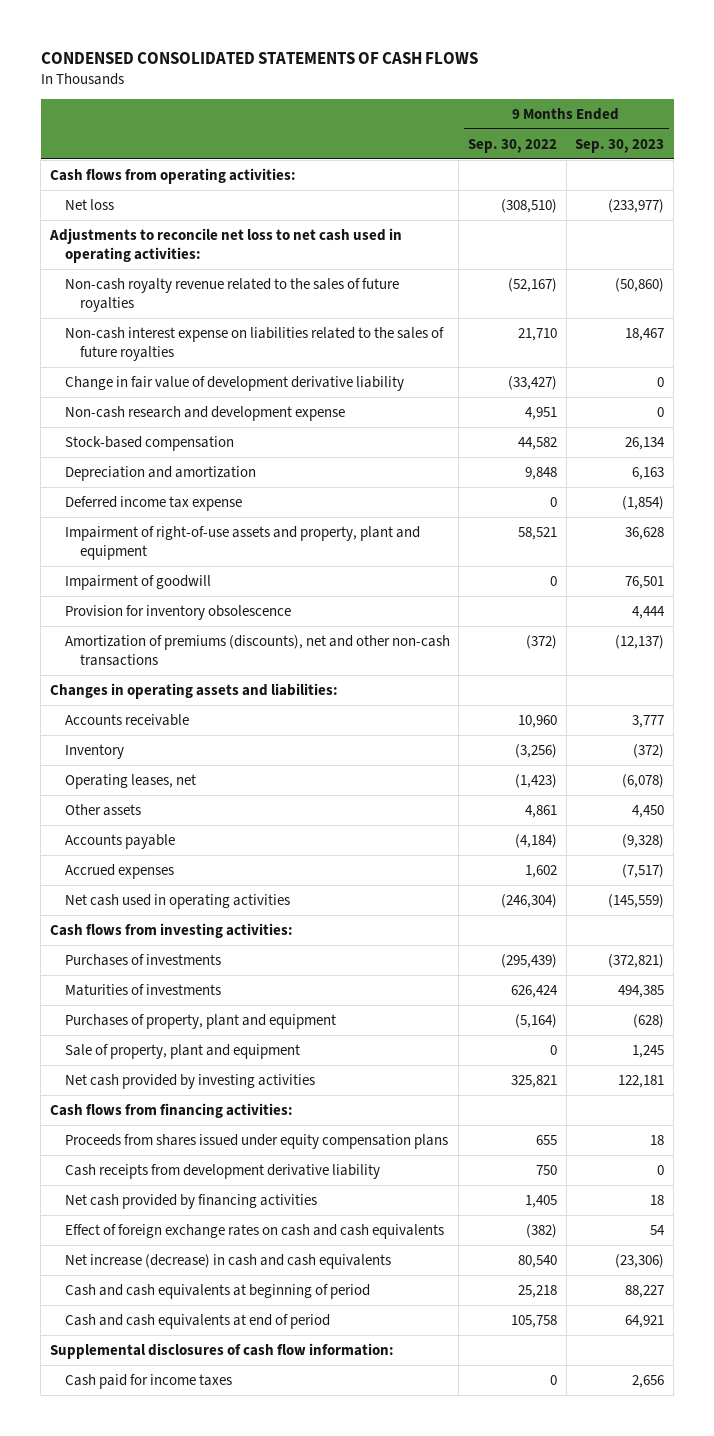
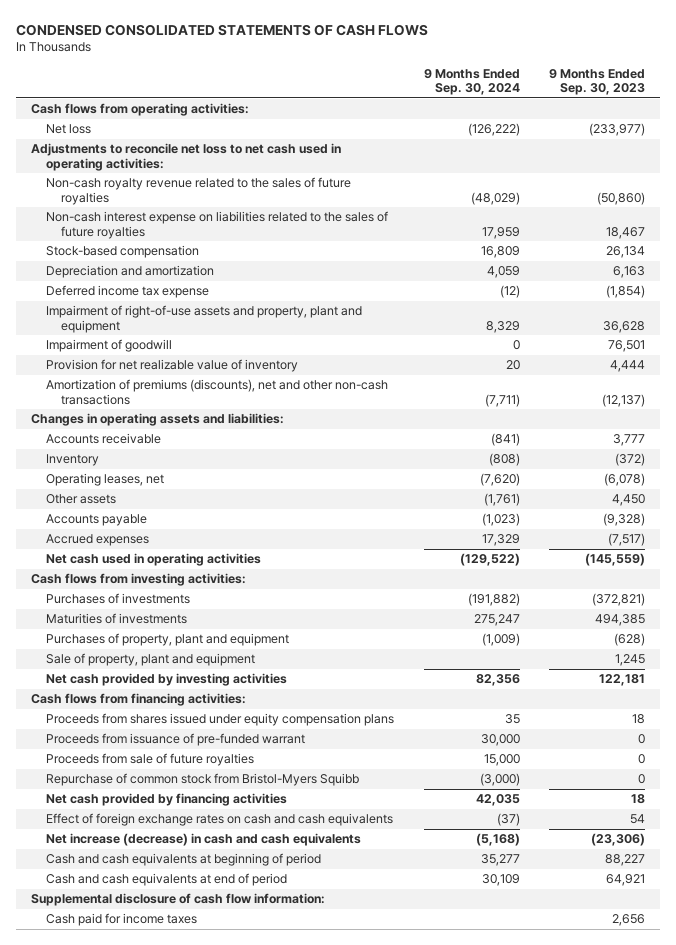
- | 9 Months Ended Sep. 30, 2022 | 9 Months Ended Sep. 30, 2023
+ | 9 Months Ended Sep. 30, 2024 | 9 Months Ended Sep. 30, 2023
- Change in fair value of development derivative liability | (33,427) | 0
- Non-cash research and development expense | 4,951 | 0
- Provision for inventory obsolescence | | 4,444
+ Provision for net realizable value of inventory | 20 | 4,444
- Cash receipts from development derivative liability | 750 | 0
+ Proceeds from issuance of pre-funded warrant | 30,000 | 0
+ Proceeds from sale of future royalties | 15,000 | 0
+ Repurchase of common stock from Bristol-Myers Squibb | (3,000) | 0
- Supplemental disclosures of cash flow information:
+ Supplemental disclosure of cash flow information:

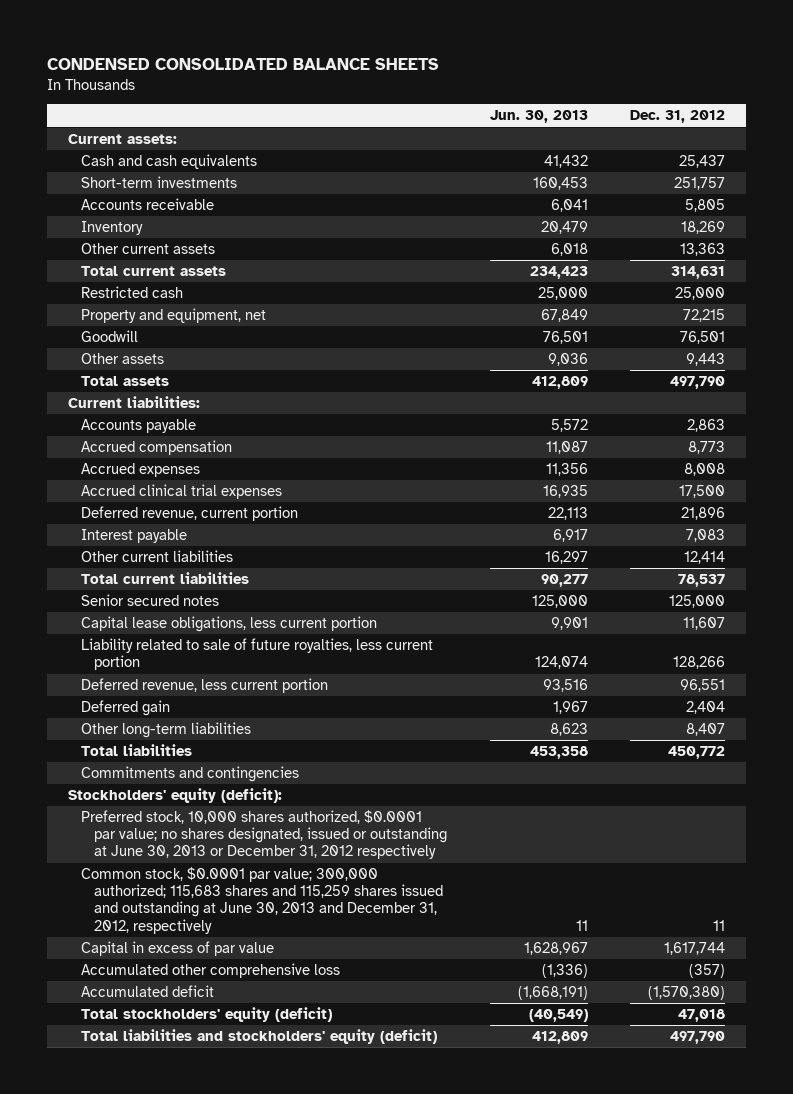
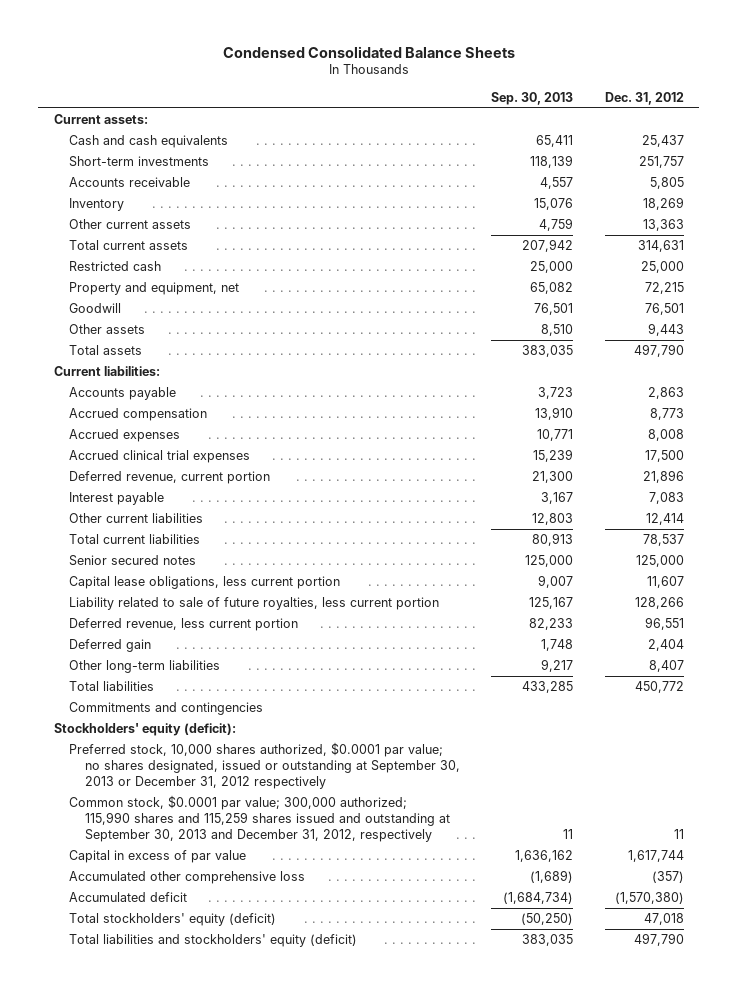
- CONDENSED CONSOLIDATED BALANCE SHEETS
+ Condensed Consolidated Balance Sheets
- | Jun. 30, 2013 | Dec. 31, 2012
+ | Sep. 30, 2013 | Dec. 31, 2012
- Preferred stock, 10,000 shares authorized, $0.0001 par value; no shares designated, issued or outstanding at June 30, 2013 or December 31, 2012 respectively
- Common stock, $0.0001 par value; 300,000 authorized; 115,683 shares and 115,259 shares issued and outstanding at June 30, 2013 and December 31, 2012, respectively | 11 | 11
+ Preferred stock, 10,000 shares authorized, $0.0001 par value; no shares designated, issued or outstanding at September 30, 2013 or December 31, 2012 respectively
+ Common stock, $0.0001 par value; 300,000 authorized; 115,990 shares and 115,259 shares issued and outstanding at September 30, 2013 and December 31, 2012, respectively | 11 | 11

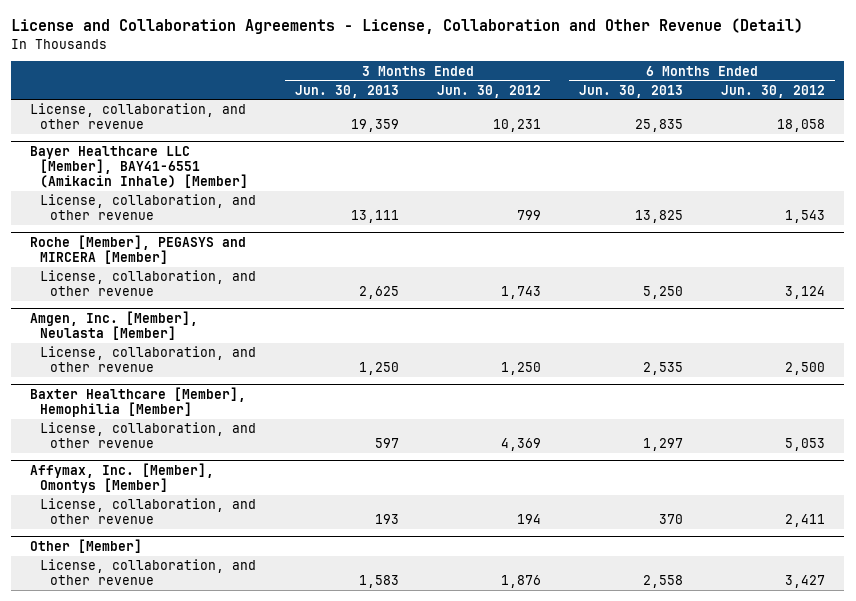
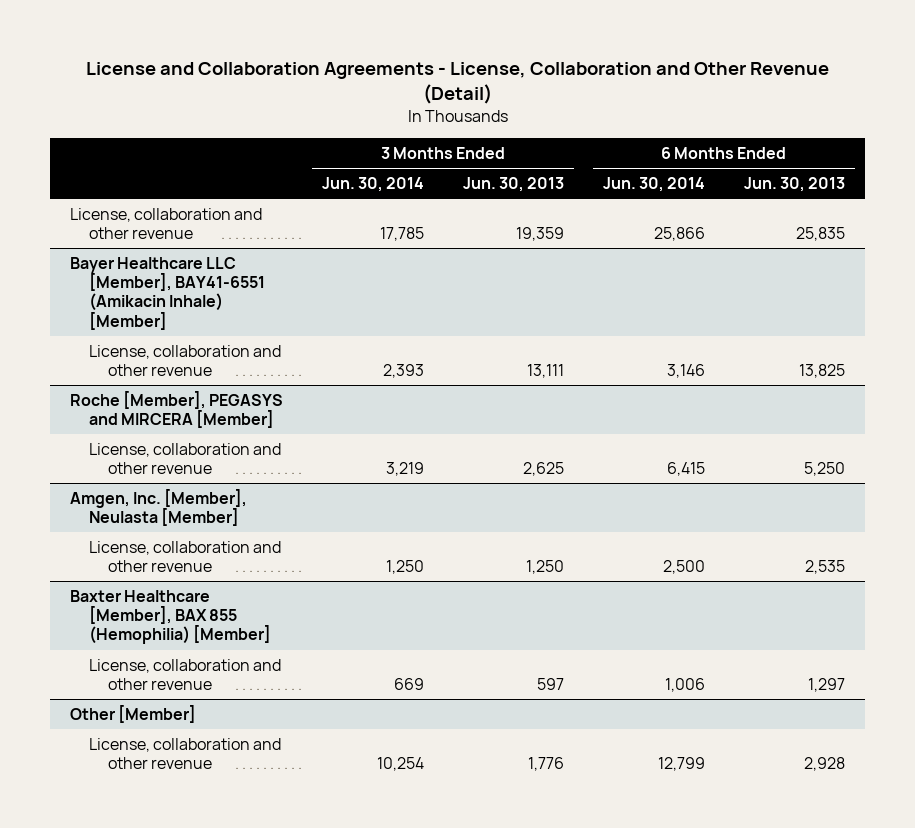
- | 3 Months Ended Jun. 30, 2013 | 3 Months Ended Jun. 30, 2012 | 6 Months Ended Jun. 30, 2013 | 6 Months Ended Jun. 30, 2012
+ | 3 Months Ended Jun. 30, 2014 | 3 Months Ended Jun. 30, 2013 | 6 Months Ended Jun. 30, 2014 | 6 Months Ended Jun. 30, 2013
- License, collaboration, and other revenue | 19,359 | 10,231 | 25,835 | 18,058
+ License, collaboration and other revenue | 17,785 | 19,359 | 25,866 | 25,835
@ Bayer Healthcare LLC [Member], BAY41-6551 (Amikacin Inhale) [Member]
- License, collaboration, and other revenue | 13,111 | 799 | 13,825 | 1,543
+ License, collaboration and other revenue | 2,393 | 13,111 | 3,146 | 13,825
@ Roche [Member], PEGASYS and MIRCERA [Member]
- License, collaboration, and other revenue | 2,625 | 1,743 | 5,250 | 3,124
+ License, collaboration and other revenue | 3,219 | 2,625 | 6,415 | 5,250
@ Amgen, Inc. [Member], Neulasta [Member]
- License, collaboration, and other revenue | 1,250 | 1,250 | 2,535 | 2,500
- Baxter Healthcare [Member], Hemophilia [Member]
- License, collaboration, and other revenue | 597 | 4,369 | 1,297 | 5,053
- Affymax, Inc. [Member], Omontys [Member]
- License, collaboration, and other revenue | 193 | 194 | 370 | 2,411
@ Amgen, Inc. [Member], Neulasta [Member]
+ License, collaboration and other revenue | 1,250 | 1,250 | 2,500 | 2,535
+ Baxter Healthcare [Member], BAX 855 (Hemophilia) [Member]
+ License, collaboration and other revenue | 669 | 597 | 1,006 | 1,297
@ Other [Member]
- License, collaboration, and other revenue | 1,583 | 1,876 | 2,558 | 3,427
+ License, collaboration and other revenue | 10,254 | 1,776 | 12,799 | 2,928

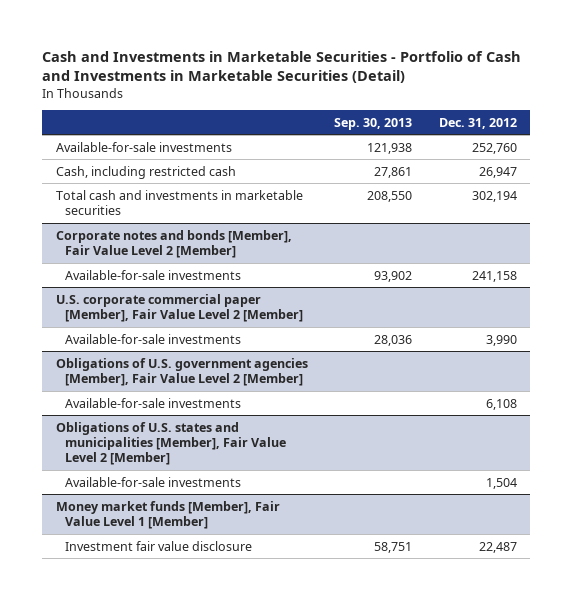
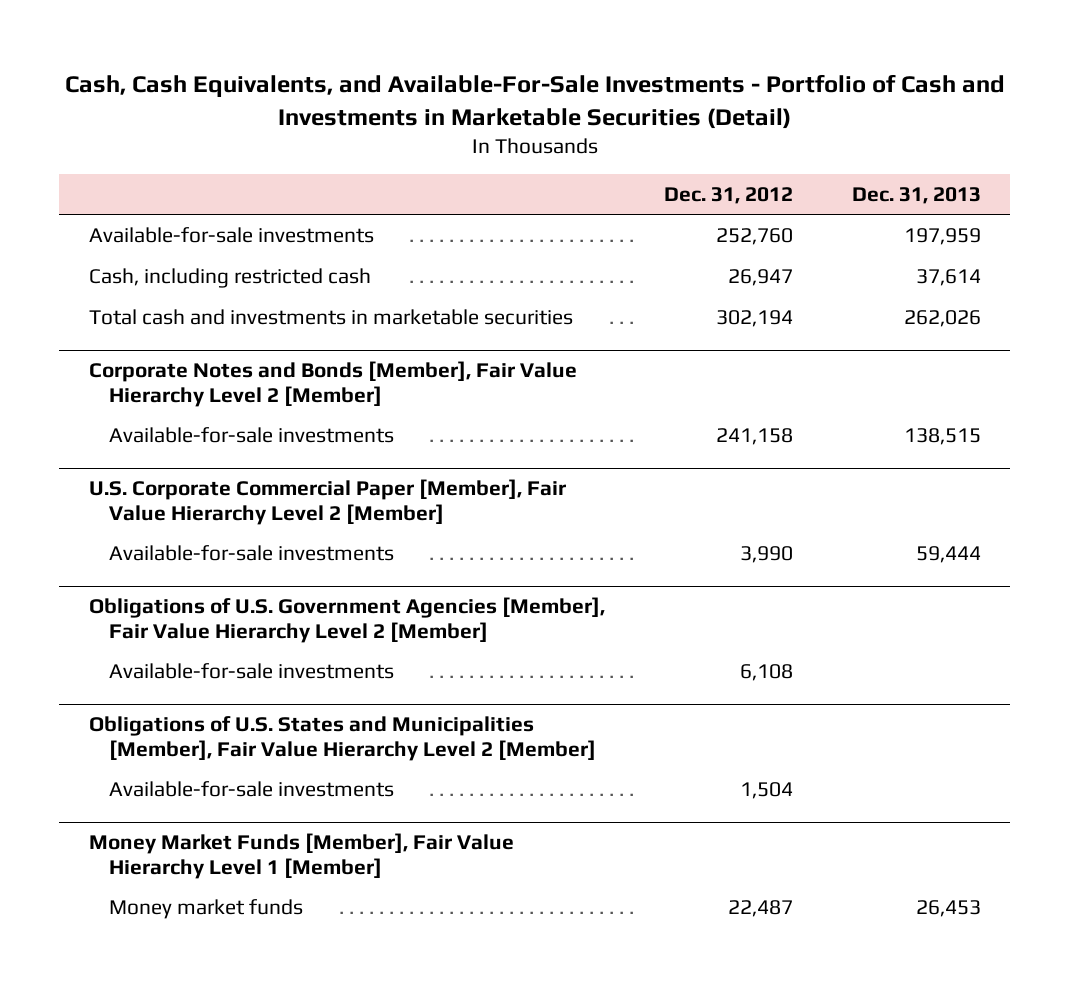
- Cash and Investments in Marketable Securities - Portfolio of Cash and Investments in Marketable Securities (Detail)
+ Cash, Cash Equivalents, and Available-For-Sale Investments - Portfolio of Cash and Investments in Marketable Securities (Detail)
- | Sep. 30, 2013 | Dec. 31, 2012
+ | Dec. 31, 2012 | Dec. 31, 2013
- Corporate notes and bonds [Member], Fair Value Level 2 [Member]
+ Corporate Notes and Bonds [Member], Fair Value Hierarchy Level 2 [Member]
- U.S. corporate commercial paper [Member], Fair Value Level 2 [Member]
+ U.S. Corporate Commercial Paper [Member], Fair Value Hierarchy Level 2 [Member]
- Obligations of U.S. government agencies [Member], Fair Value Level 2 [Member]
+ Obligations of U.S. Government Agencies [Member], Fair Value Hierarchy Level 2 [Member]
- Obligations of U.S. states and municipalities [Member], Fair Value Level 2 [Member]
+ Obligations of U.S. States and Municipalities [Member], Fair Value Hierarchy Level 2 [Member]
- Money market funds [Member], Fair Value Level 1 [Member]
- Investment fair value disclosure | 58,751 | 22,487
+ Money Market Funds [Member], Fair Value Hierarchy Level 1 [Member]
+ Money market funds | 22,487 | 26,453

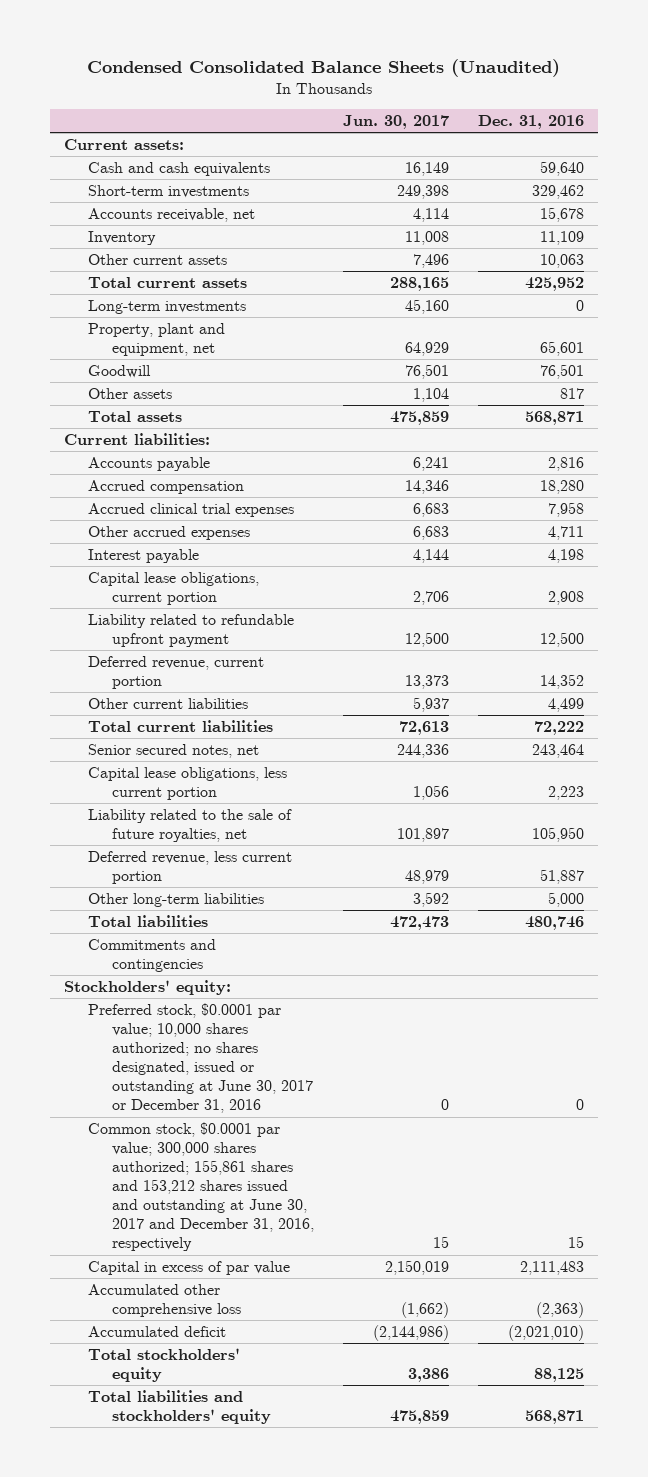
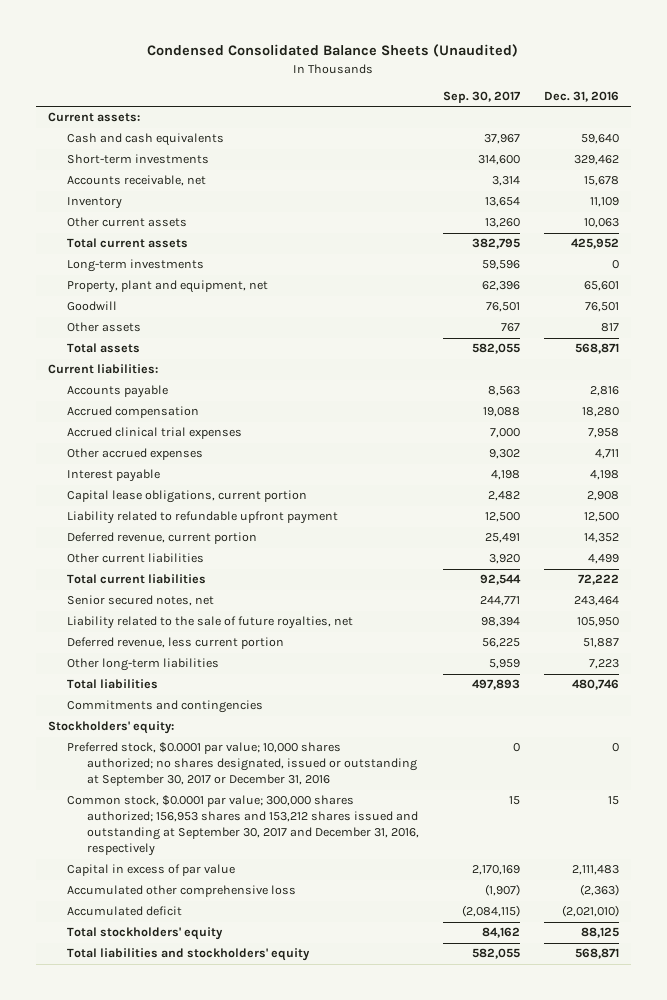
- | Jun. 30, 2017 | Dec. 31, 2016
+ | Sep. 30, 2017 | Dec. 31, 2016
- Capital lease obligations, less current portion | 1,056 | 2,223
- Other long-term liabilities | 3,592 | 5,000
+ Other long-term liabilities | 5,959 | 7,223
- Preferred stock, $0.0001 par value; 10,000 shares authorized; no shares designated, issued or outstanding at June 30, 2017 or December 31, 2016 | 0 | 0
- Common stock, $0.0001 par value; 300,000 shares authorized; 155,861 shares and 153,212 shares issued and outstanding at June 30, 2017 and December 31, 2016, respectively | 15 | 15
+ Preferred stock, $0.0001 par value; 10,000 shares authorized; no shares designated, issued or outstanding at September 30, 2017 or December 31, 2016 | 0 | 0
+ Common stock, $0.0001 par value; 300,000 shares authorized; 156,953 shares and 153,212 shares issued and outstanding at September 30, 2017 and December 31, 2016, respectively | 15 | 15

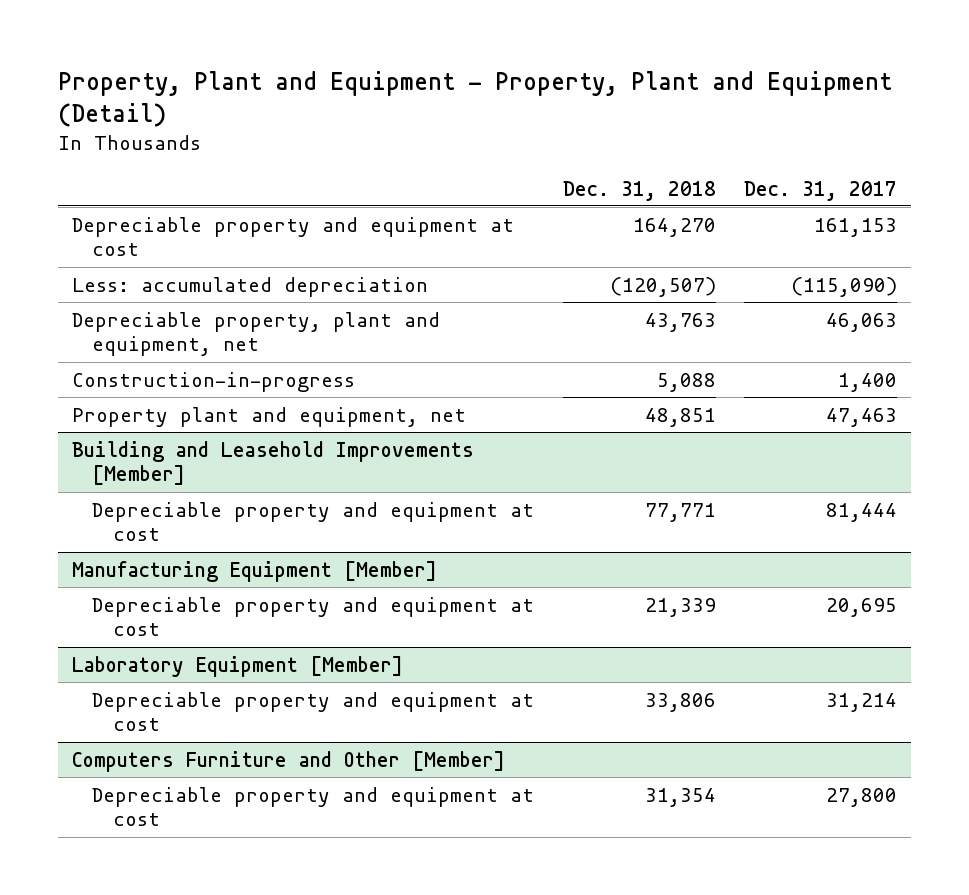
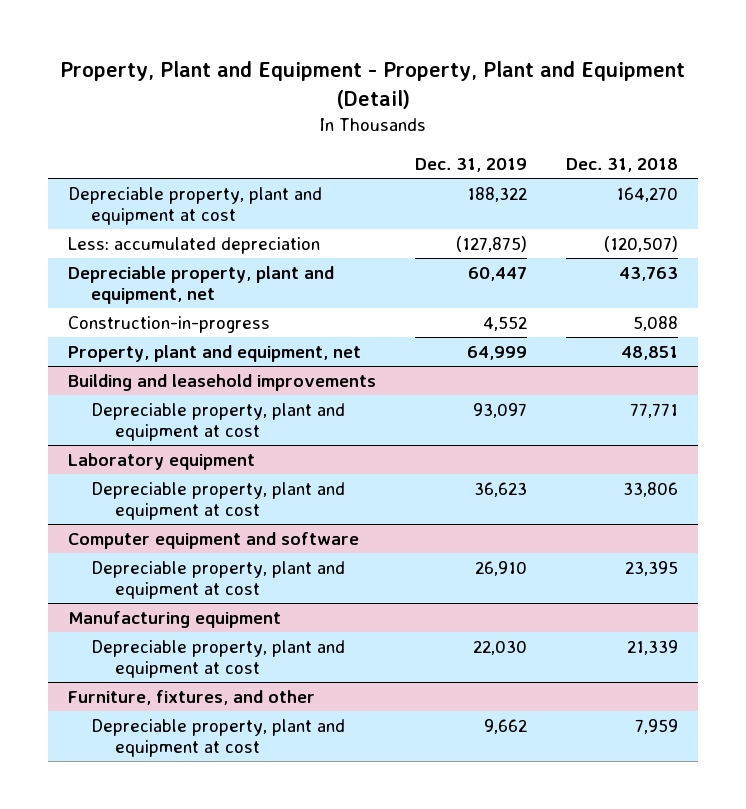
- | Dec. 31, 2018 | Dec. 31, 2017
+ | Dec. 31, 2019 | Dec. 31, 2018
- Depreciable property and equipment at cost | 164,270 | 161,153
+ Depreciable property, plant and equipment at cost | 188,322 | 164,270
- Property plant and equipment, net | 48,851 | 47,463
- Building and Leasehold Improvements [Member]
- Depreciable property and equipment at cost | 77,771 | 81,444
- Manufacturing Equipment [Member]
- Depreciable property and equipment at cost | 21,339 | 20,695
- Laboratory Equipment [Member]
- Depreciable property and equipment at cost | 33,806 | 31,214
- Computers Furniture and Other [Member]
- Depreciable property and equipment at cost | 31,354 | 27,800
+ Property, plant and equipment, net | 64,999 | 48,851
+ Building and leasehold improvements
+ Depreciable property, plant and equipment at cost | 93,097 | 77,771
+ Laboratory equipment
+ Depreciable property, plant and equipment at cost | 36,623 | 33,806
+ Computer equipment and software
+ Depreciable property, plant and equipment at cost | 26,910 | 23,395
+ Manufacturing equipment
+ Depreciable property, plant and equipment at cost | 22,030 | 21,339
+ Furniture, fixtures, and other
+ Depreciable property, plant and equipment at cost | 9,662 | 7,959

